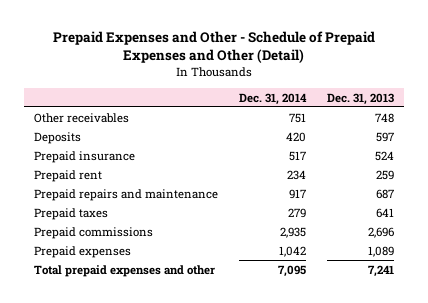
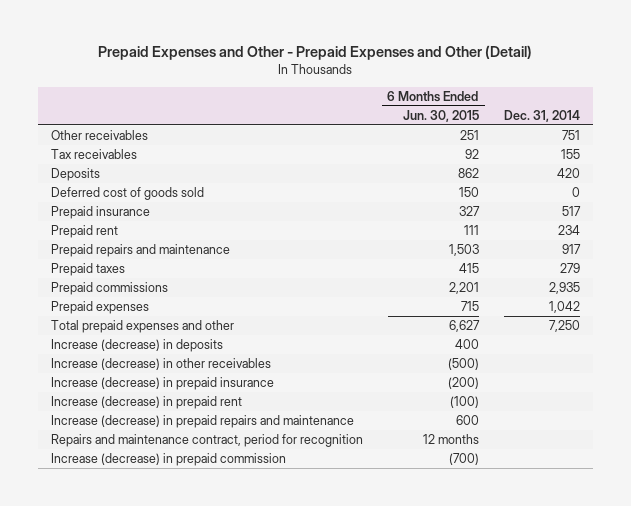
- Prepaid Expenses and Other - Schedule of Prepaid Expenses and Other (Detail)
+ Prepaid Expenses and Other - Prepaid Expenses and Other (Detail)
- | Dec. 31, 2014 | Dec. 31, 2013
+ | 6 Months Ended Jun. 30, 2015 | Dec. 31, 2014
+ Tax receivables | 92 | 155
+ Deferred cost of goods sold | 150 | 0
- Total prepaid expenses and other | 7,095 | 7,241
+ Total prepaid expenses and other | 6,627 | 7,250
+ Increase (decrease) in deposits | 400 |
+ Increase (decrease) in other receivables | (500) |
+ Increase (decrease) in prepaid insurance | (200) |
+ Increase (decrease) in prepaid rent | (100) |
+ Increase (decrease) in prepaid repairs and maintenance | 600 |
+ Repairs and maintenance contract, period for recognition | 12 months |
+ Increase (decrease) in prepaid commission | (700) |

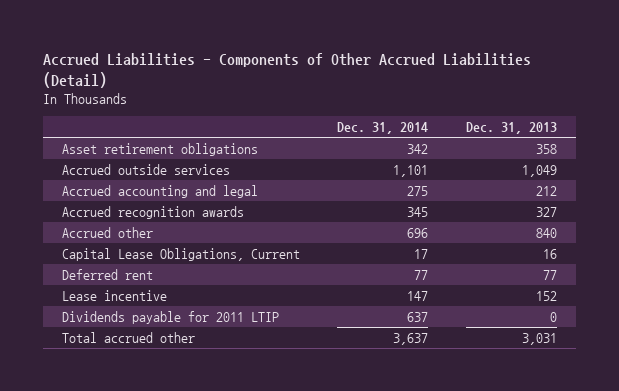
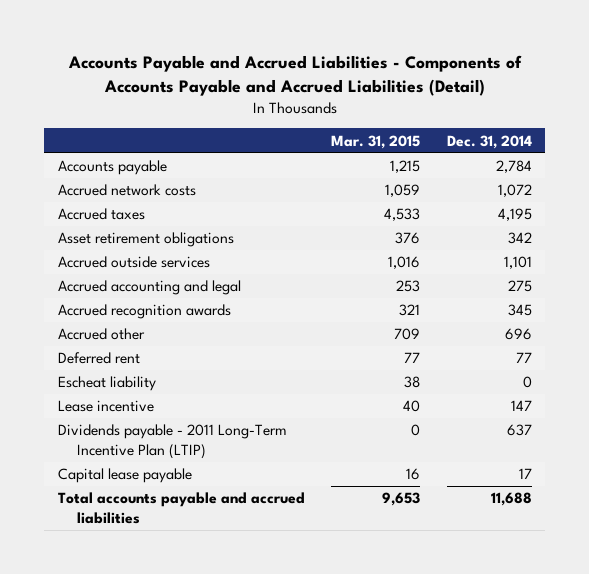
- Accrued Liabilities - Components of Other Accrued Liabilities (Detail)
+ Accounts Payable and Accrued Liabilities - Components of Accounts Payable and Accrued Liabilities (Detail)
- | Dec. 31, 2014 | Dec. 31, 2013
+ | Mar. 31, 2015 | Dec. 31, 2014
+ Accounts payable | 1,215 | 2,784
+ Accrued network costs | 1,059 | 1,072
+ Accrued taxes | 4,533 | 4,195
- Capital Lease Obligations, Current | 17 | 16
+ Escheat liability | 38 | 0
- Dividends payable for 2011 LTIP | 637 | 0
- Total accrued other | 3,637 | 3,031
+ Dividends payable - 2011 Long-Term Incentive Plan (LTIP) | 0 | 637
+ Capital lease payable | 16 | 17
+ Total accounts payable and accrued liabilities | 9,653 | 11,688

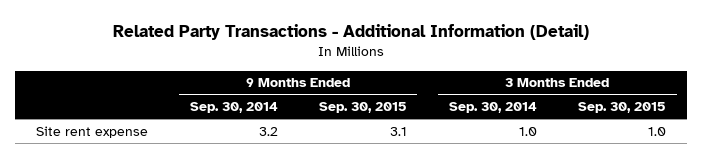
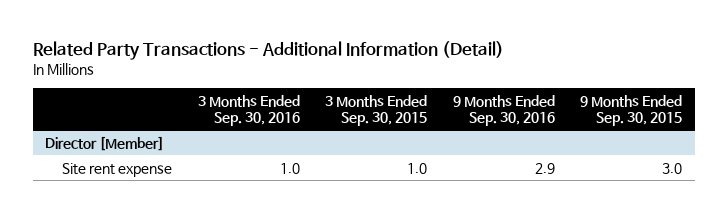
- | 9 Months Ended Sep. 30, 2014 | 9 Months Ended Sep. 30, 2015 | 3 Months Ended Sep. 30, 2014 | 3 Months Ended Sep. 30, 2015
+ | 3 Months Ended Sep. 30, 2016 | 3 Months Ended Sep. 30, 2015 | 9 Months Ended Sep. 30, 2016 | 9 Months Ended Sep. 30, 2015
- Site rent expense | 3.2 | 3.1 | 1.0 | 1.0
+ Director [Member]
+ Site rent expense | 1.0 | 1.0 | 2.9 | 3.0

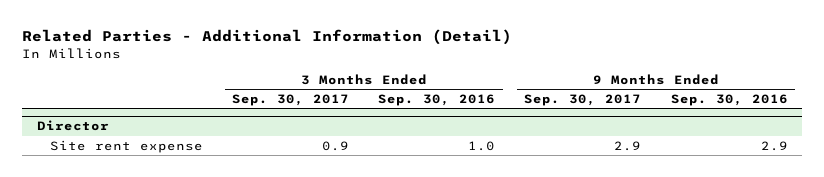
- Related Party Transactions - Additional Information (Detail)
+ Related Parties - Additional Information (Detail)
- | 3 Months Ended Sep. 30, 2016 | 3 Months Ended Sep. 30, 2015 | 9 Months Ended Sep. 30, 2016 | 9 Months Ended Sep. 30, 2015
+ | 3 Months Ended Sep. 30, 2017 | 3 Months Ended Sep. 30, 2016 | 9 Months Ended Sep. 30, 2017 | 9 Months Ended Sep. 30, 2016
- Director [Member]
+ Director

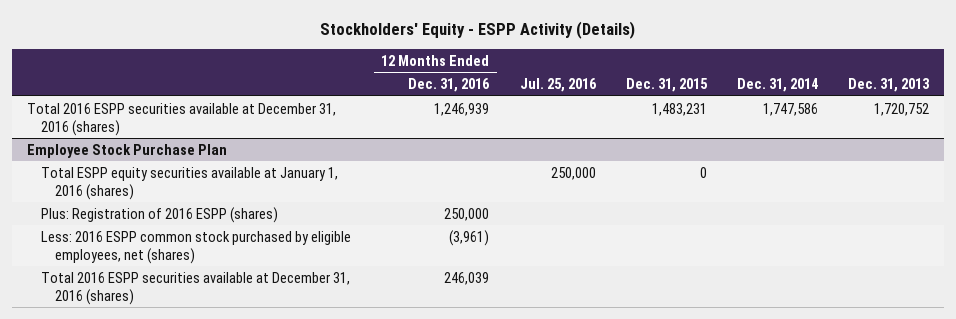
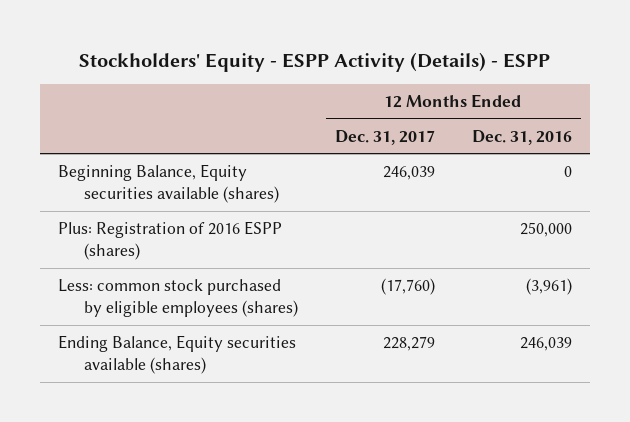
- Stockholders' Equity - ESPP Activity (Details)
+ Stockholders' Equity - ESPP Activity (Details) - ESPP
- | 12 Months Ended Dec. 31, 2016 | Jul. 25, 2016 | Dec. 31, 2015 | Dec. 31, 2014 | Dec. 31, 2013
+ | 12 Months Ended Dec. 31, 2017 | 12 Months Ended Dec. 31, 2016
- Total 2016 ESPP securities available at December 31, 2016 (shares) | 1,246,939 | | 1,483,231 | 1,747,586 | 1,720,752
- Employee Stock Purchase Plan
- Total ESPP equity securities available at January 1, 2016 (shares) | | 250,000 | 0 | |
+ Beginning Balance, Equity securities available (shares) | 246,039 | 0
- Less: 2016 ESPP common stock purchased by eligible employees, net (shares) | (3,961) | | | |
- Total 2016 ESPP securities available at December 31, 2016 (shares) | 246,039 | | | |
+ Less: common stock purchased by eligible employees (shares) | (17,760) | (3,961)
+ Ending Balance, Equity securities available (shares) | 228,279 | 246,039

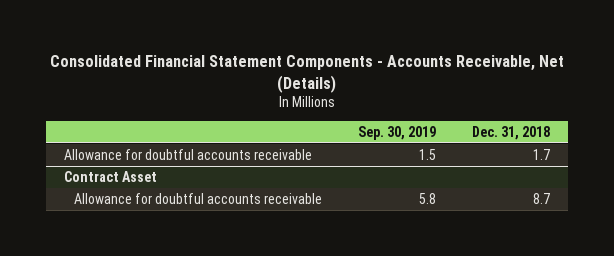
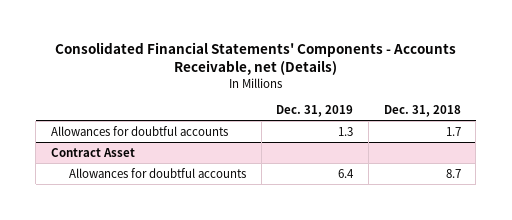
- Consolidated Financial Statement Components - Accounts Receivable, Net (Details)
+ Consolidated Financial Statements' Components - Accounts Receivable, net (Details)
- | Sep. 30, 2019 | Dec. 31, 2018
+ | Dec. 31, 2019 | Dec. 31, 2018
- Allowance for doubtful accounts receivable | 1.5 | 1.7
+ Allowances for doubtful accounts | 1.3 | 1.7
@ Contract Asset
- Allowance for doubtful accounts receivable | 5.8 | 8.7
+ Allowances for doubtful accounts | 6.4 | 8.7

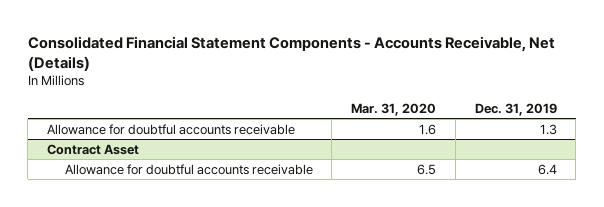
- Consolidated Financial Statements' Components - Accounts Receivable, net (Details)
+ Consolidated Financial Statement Components - Accounts Receivable, Net (Details)
- | Dec. 31, 2019 | Dec. 31, 2018
+ | Mar. 31, 2020 | Dec. 31, 2019
- Allowances for doubtful accounts | 1.3 | 1.7
+ Allowance for doubtful accounts receivable | 1.6 | 1.3
@ Contract Asset
- Allowances for doubtful accounts | 6.4 | 8.7
+ Allowance for doubtful accounts receivable | 6.5 | 6.4

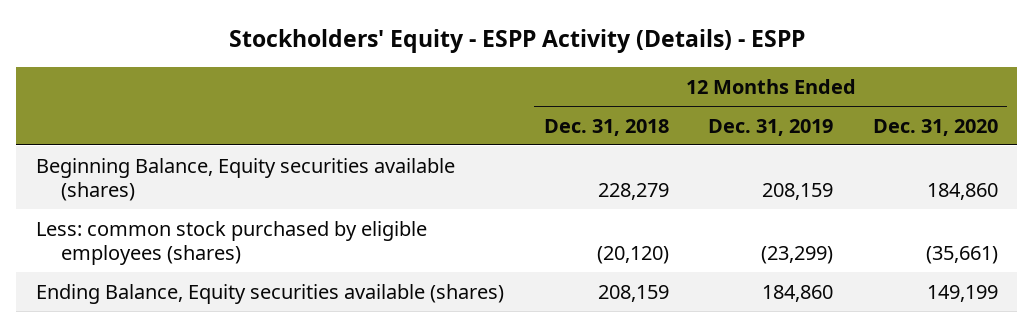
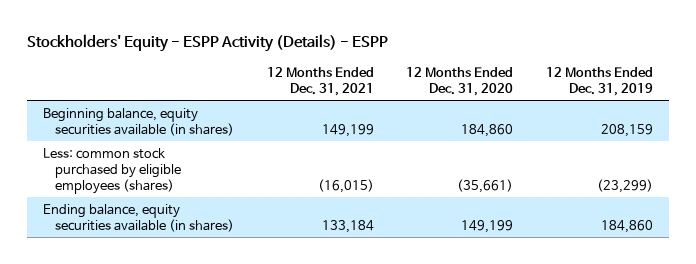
- | 12 Months Ended Dec. 31, 2018 | 12 Months Ended Dec. 31, 2019 | 12 Months Ended Dec. 31, 2020
+ | 12 Months Ended Dec. 31, 2021 | 12 Months Ended Dec. 31, 2020 | 12 Months Ended Dec. 31, 2019
- Beginning Balance, Equity securities available (shares) | 228,279 | 208,159 | 184,860
+ Beginning balance, equity securities available (in shares) | 149,199 | 184,860 | 208,159
- Ending Balance, Equity securities available (shares) | 208,159 | 184,860 | 149,199
+ Ending balance, equity securities available (in shares) | 133,184 | 149,199 | 184,860

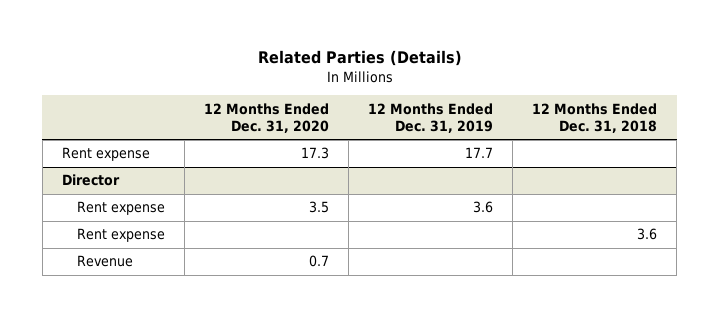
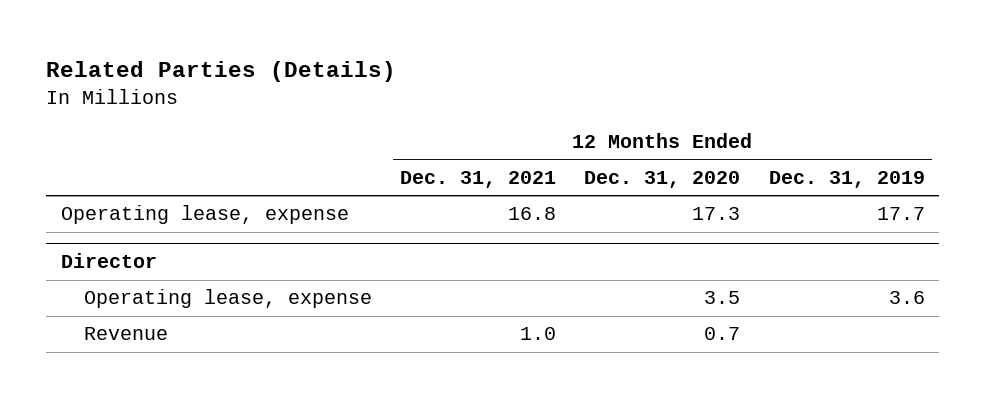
- | 12 Months Ended Dec. 31, 2020 | 12 Months Ended Dec. 31, 2019 | 12 Months Ended Dec. 31, 2018
+ | 12 Months Ended Dec. 31, 2021 | 12 Months Ended Dec. 31, 2020 | 12 Months Ended Dec. 31, 2019
- Rent expense | 17.3 | 17.7 |
+ Operating lease, expense | 16.8 | 17.3 | 17.7
@ Director
- Rent expense | 3.5 | 3.6 |
- Rent expense | | | 3.6
+ Operating lease, expense | | 3.5 | 3.6

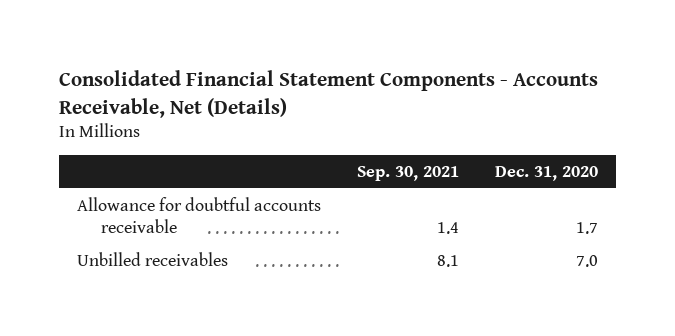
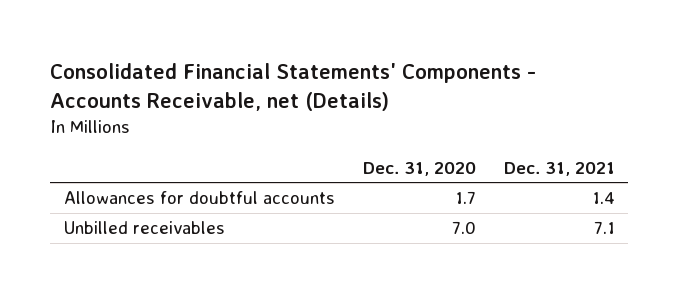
- Consolidated Financial Statement Components - Accounts Receivable, Net (Details)
+ Consolidated Financial Statements' Components - Accounts Receivable, net (Details)
- | Sep. 30, 2021 | Dec. 31, 2020
+ | Dec. 31, 2020 | Dec. 31, 2021
- Allowance for doubtful accounts receivable | 1.4 | 1.7
+ Allowances for doubtful accounts | 1.7 | 1.4

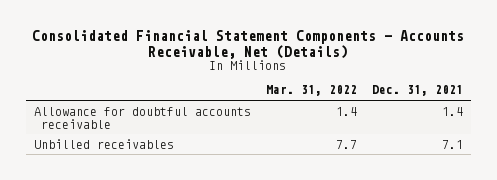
- Consolidated Financial Statements' Components - Accounts Receivable, net (Details)
+ Consolidated Financial Statement Components - Accounts Receivable, Net (Details)
- | Dec. 31, 2020 | Dec. 31, 2021
+ | Mar. 31, 2022 | Dec. 31, 2021
- Allowances for doubtful accounts | 1.7 | 1.4
+ Allowance for doubtful accounts receivable | 1.4 | 1.4

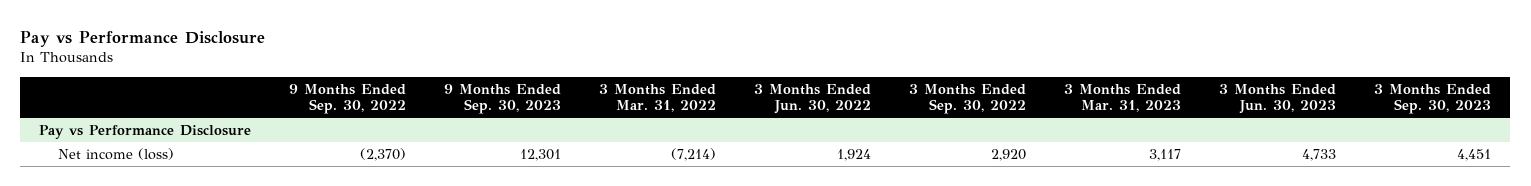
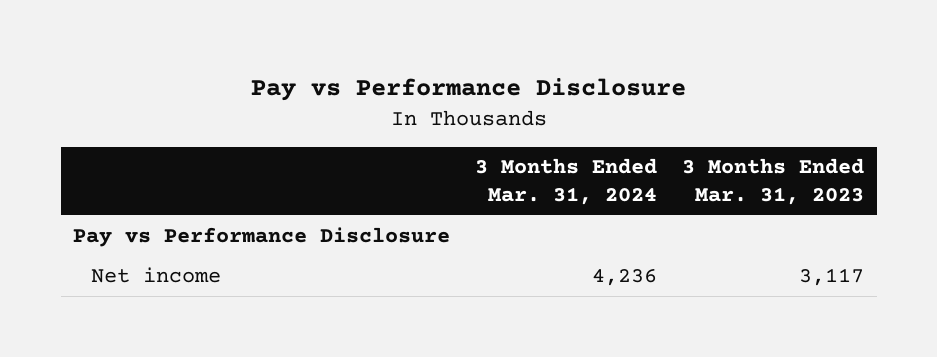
- | 9 Months Ended Sep. 30, 2022 | 9 Months Ended Sep. 30, 2023 | 3 Months Ended Mar. 31, 2022 | 3 Months Ended Jun. 30, 2022 | 3 Months Ended Sep. 30, 2022 | 3 Months Ended Mar. 31, 2023 | 3 Months Ended Jun. 30, 2023 | 3 Months Ended Sep. 30, 2023
+ | 3 Months Ended Mar. 31, 2024 | 3 Months Ended Mar. 31, 2023
- Net income (loss) | (2,370) | 12,301 | (7,214) | 1,924 | 2,920 | 3,117 | 4,733 | 4,451
+ Net income | 4,236 | 3,117

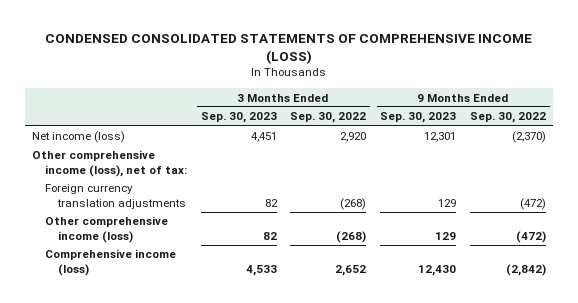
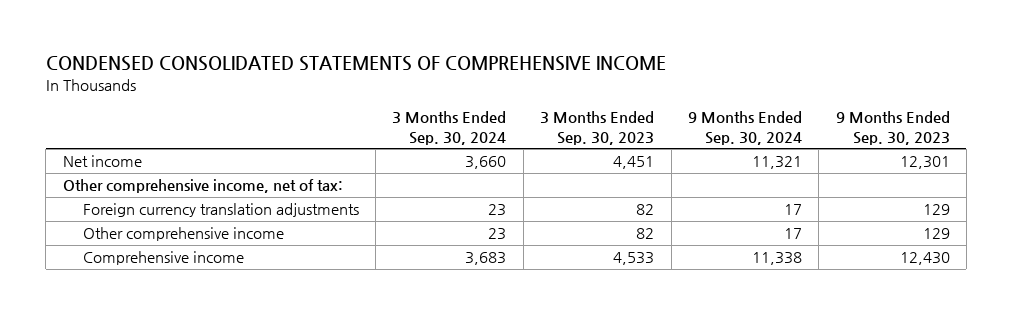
- CONDENSED CONSOLIDATED STATEMENTS OF COMPREHENSIVE INCOME (LOSS)
+ CONDENSED CONSOLIDATED STATEMENTS OF COMPREHENSIVE INCOME
- | 3 Months Ended Sep. 30, 2023 | 3 Months Ended Sep. 30, 2022 | 9 Months Ended Sep. 30, 2023 | 9 Months Ended Sep. 30, 2022
+ | 3 Months Ended Sep. 30, 2024 | 3 Months Ended Sep. 30, 2023 | 9 Months Ended Sep. 30, 2024 | 9 Months Ended Sep. 30, 2023
- Net income (loss) | 4,451 | 2,920 | 12,301 | (2,370)
- Other comprehensive income (loss), net of tax:
+ Net income | 3,660 | 4,451 | 11,321 | 12,301
+ Other comprehensive income, net of tax:
- Other comprehensive income (loss) | 82 | (268) | 129 | (472)
- Comprehensive income (loss) | 4,533 | 2,652 | 12,430 | (2,842)
+ Other comprehensive income | 23 | 82 | 17 | 129
+ Comprehensive income | 3,683 | 4,533 | 11,338 | 12,430

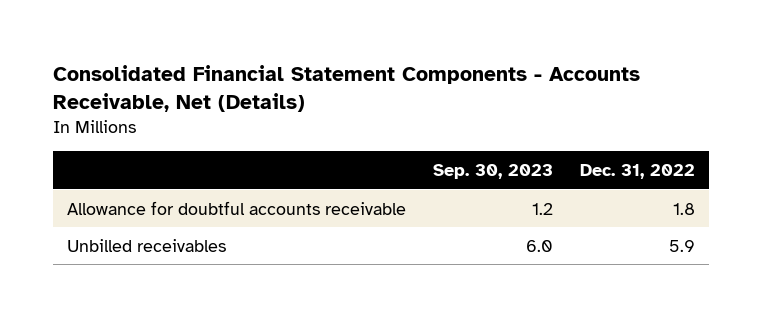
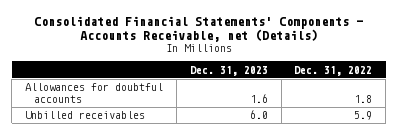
- Consolidated Financial Statement Components - Accounts Receivable, Net (Details)
+ Consolidated Financial Statements' Components - Accounts Receivable, net (Details)
- | Sep. 30, 2023 | Dec. 31, 2022
+ | Dec. 31, 2023 | Dec. 31, 2022
- Allowance for doubtful accounts receivable | 1.2 | 1.8
+ Allowances for doubtful accounts | 1.6 | 1.8

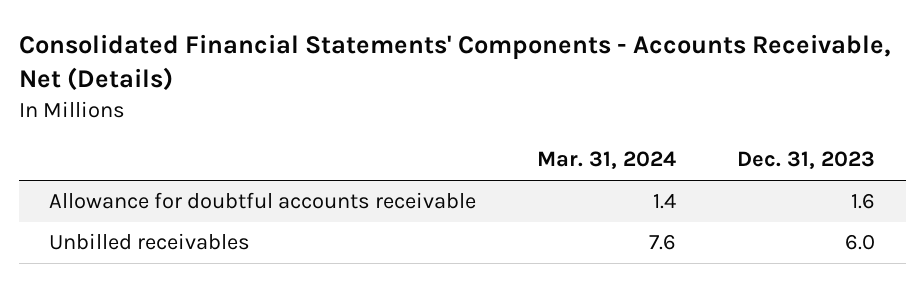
- Consolidated Financial Statements' Components - Accounts Receivable, net (Details)
+ Consolidated Financial Statements' Components - Accounts Receivable, Net (Details)
- | Dec. 31, 2023 | Dec. 31, 2022
+ | Mar. 31, 2024 | Dec. 31, 2023
- Allowances for doubtful accounts | 1.6 | 1.8
+ Allowance for doubtful accounts receivable | 1.4 | 1.6

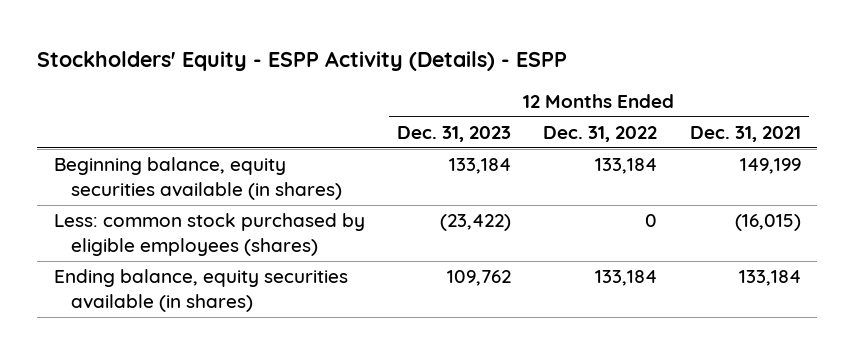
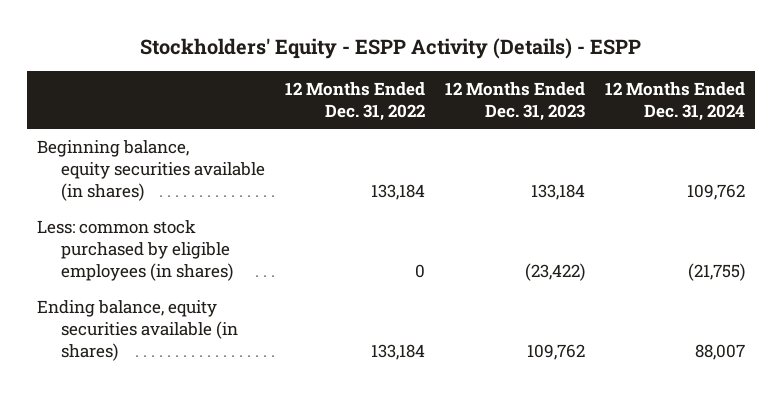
- | 12 Months Ended Dec. 31, 2023 | 12 Months Ended Dec. 31, 2022 | 12 Months Ended Dec. 31, 2021
+ | 12 Months Ended Dec. 31, 2022 | 12 Months Ended Dec. 31, 2023 | 12 Months Ended Dec. 31, 2024
- Less: common stock purchased by eligible employees (shares) | (23,422) | 0 | (16,015)
+ Less: common stock purchased by eligible employees (in shares) | 0 | (23,422) | (21,755)

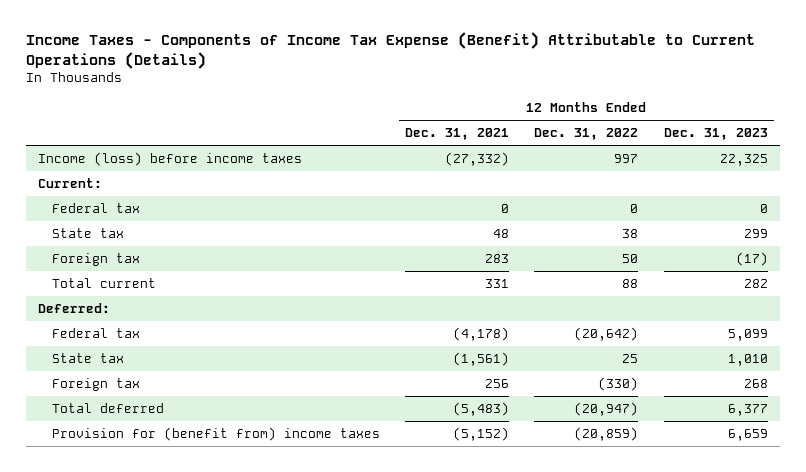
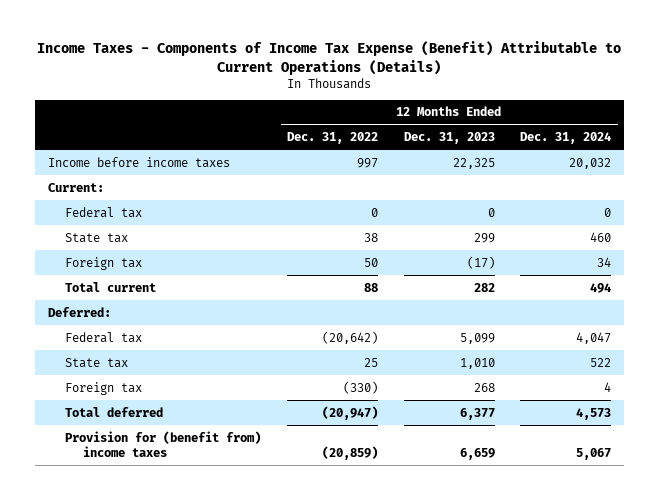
- | 12 Months Ended Dec. 31, 2021 | 12 Months Ended Dec. 31, 2022 | 12 Months Ended Dec. 31, 2023
+ | 12 Months Ended Dec. 31, 2022 | 12 Months Ended Dec. 31, 2023 | 12 Months Ended Dec. 31, 2024
- Income (loss) before income taxes | (27,332) | 997 | 22,325
+ Income before income taxes | 997 | 22,325 | 20,032

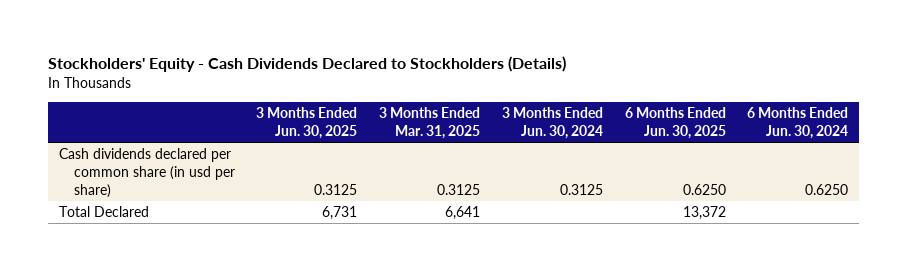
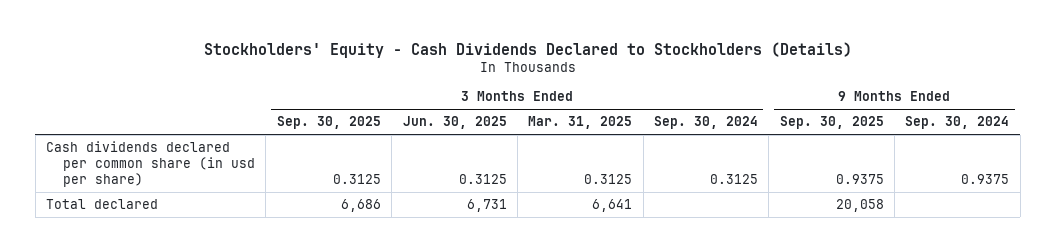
- | 3 Months Ended Jun. 30, 2025 | 3 Months Ended Mar. 31, 2025 | 3 Months Ended Jun. 30, 2024 | 6 Months Ended Jun. 30, 2025 | 6 Months Ended Jun. 30, 2024
+ | 3 Months Ended Sep. 30, 2025 | 3 Months Ended Jun. 30, 2025 | 3 Months Ended Mar. 31, 2025 | 3 Months Ended Sep. 30, 2024 | 9 Months Ended Sep. 30, 2025 | 9 Months Ended Sep. 30, 2024
- Total Declared | 6,731 | 6,641 | | 13,372 |
+ Total declared | 6,686 | 6,731 | 6,641 | | 20,058 |

